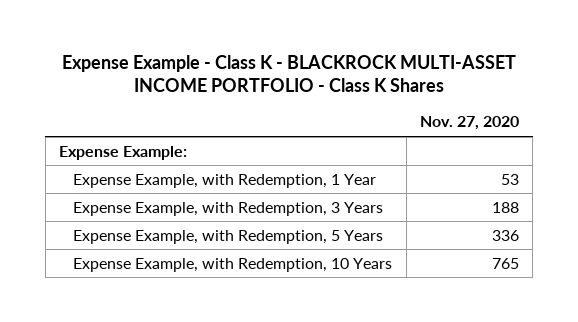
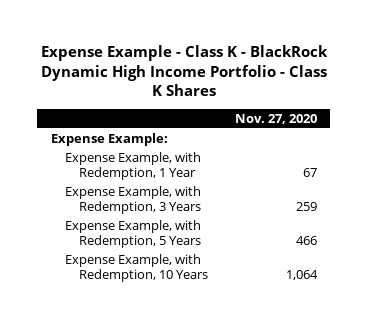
- Expense Example - Class K - BLACKROCK MULTI-ASSET INCOME PORTFOLIO - Class K Shares
+ Expense Example - Class K - BlackRock Dynamic High Income Portfolio - Class K Shares
- Expense Example, with Redemption, 1 Year | 53
- Expense Example, with Redemption, 3 Years | 188
- Expense Example, with Redemption, 5 Years | 336
- Expense Example, with Redemption, 10 Years | 765
+ Expense Example, with Redemption, 1 Year | 67
+ Expense Example, with Redemption, 3 Years | 259
+ Expense Example, with Redemption, 5 Years | 466
+ Expense Example, with Redemption, 10 Years | 1,064

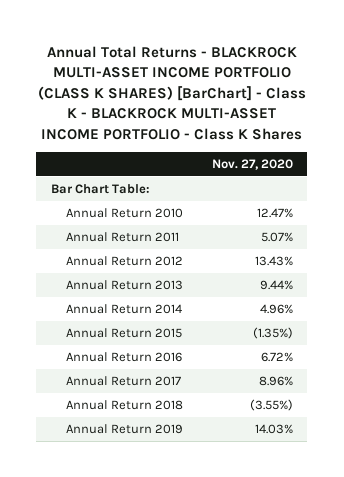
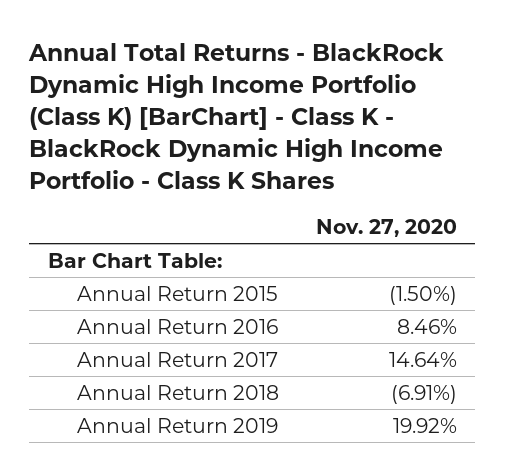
- Annual Total Returns - BLACKROCK MULTI-ASSET INCOME PORTFOLIO (CLASS K SHARES) [BarChart] - Class K - BLACKROCK MULTI-ASSET INCOME PORTFOLIO - Class K Shares
+ Annual Total Returns - BlackRock Dynamic High Income Portfolio (Class K) [BarChart] - Class K - BlackRock Dynamic High Income Portfolio - Class K Shares
- Annual Return 2010 | 12.47%
- Annual Return 2011 | 5.07%
- Annual Return 2012 | 13.43%
- Annual Return 2013 | 9.44%
- Annual Return 2014 | 4.96%
- Annual Return 2015 | (1.35%)
- Annual Return 2016 | 6.72%
- Annual Return 2017 | 8.96%
- Annual Return 2018 | (3.55%)
- Annual Return 2019 | 14.03%
+ Annual Return 2015 | (1.50%)
+ Annual Return 2016 | 8.46%
+ Annual Return 2017 | 14.64%
+ Annual Return 2018 | (6.91%)
+ Annual Return 2019 | 19.92%

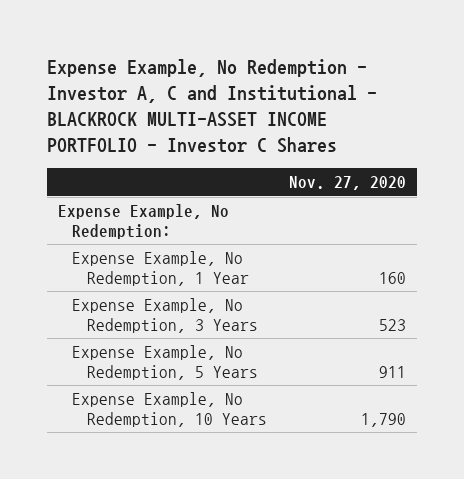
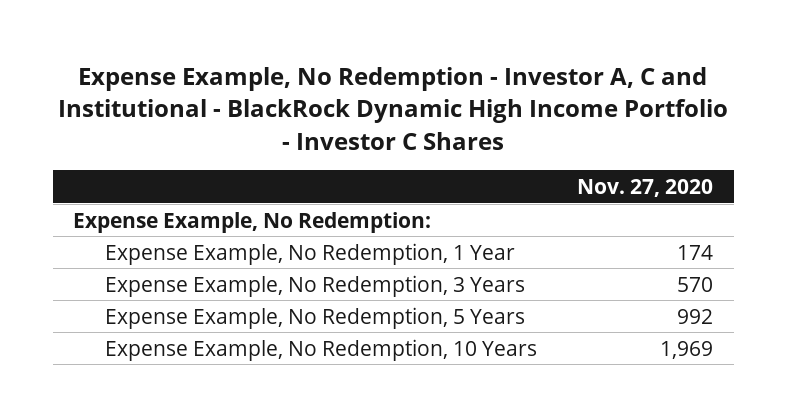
- Expense Example, No Redemption - Investor A, C and Institutional - BLACKROCK MULTI-ASSET INCOME PORTFOLIO - Investor C Shares
+ Expense Example, No Redemption - Investor A, C and Institutional - BlackRock Dynamic High Income Portfolio - Investor C Shares
- Expense Example, No Redemption, 1 Year | 160
- Expense Example, No Redemption, 3 Years | 523
- Expense Example, No Redemption, 5 Years | 911
- Expense Example, No Redemption, 10 Years | 1,790
+ Expense Example, No Redemption, 1 Year | 174
+ Expense Example, No Redemption, 3 Years | 570
+ Expense Example, No Redemption, 5 Years | 992
+ Expense Example, No Redemption, 10 Years | 1,969

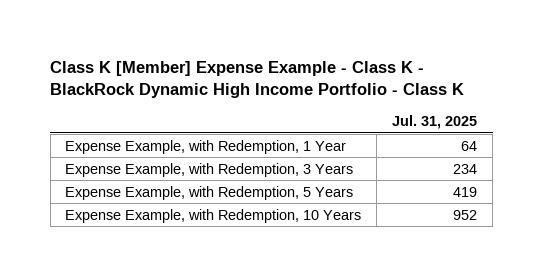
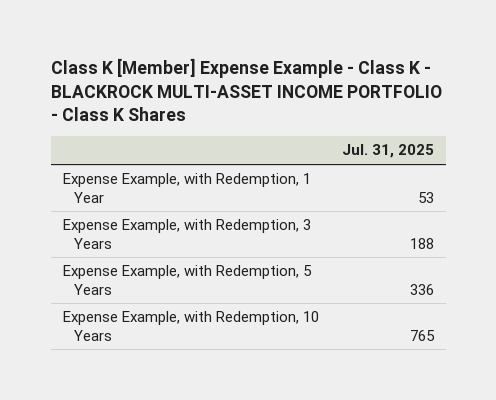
- Class K [Member] Expense Example - Class K - BlackRock Dynamic High Income Portfolio - Class K
+ Class K [Member] Expense Example - Class K - BLACKROCK MULTI-ASSET INCOME PORTFOLIO - Class K Shares
- Expense Example, with Redemption, 1 Year | 64
- Expense Example, with Redemption, 3 Years | 234
- Expense Example, with Redemption, 5 Years | 419
- Expense Example, with Redemption, 10 Years | 952
+ Expense Example, with Redemption, 1 Year | 53
+ Expense Example, with Redemption, 3 Years | 188
+ Expense Example, with Redemption, 5 Years | 336
+ Expense Example, with Redemption, 10 Years | 765

